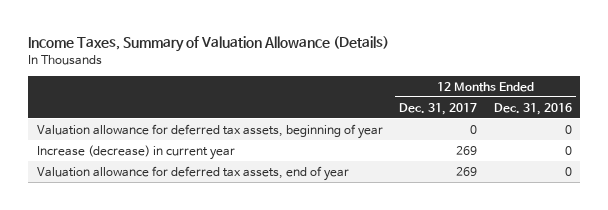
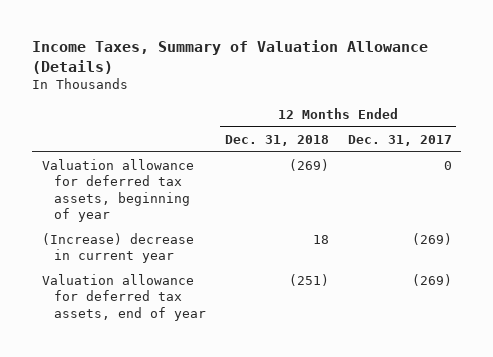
- | 12 Months Ended Dec. 31, 2017 | 12 Months Ended Dec. 31, 2016
+ | 12 Months Ended Dec. 31, 2018 | 12 Months Ended Dec. 31, 2017
- Increase (decrease) in current year | 269 | 0
- Valuation allowance for deferred tax assets, end of year | 269 | 0
+ (Increase) decrease in current year | 18 | (269)
+ Valuation allowance for deferred tax assets, end of year | (251) | (269)

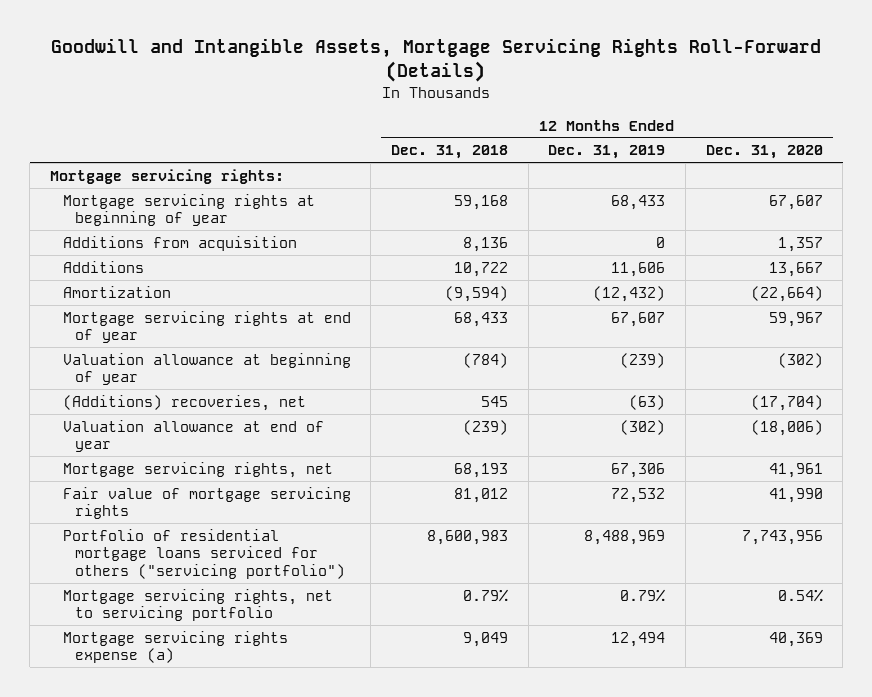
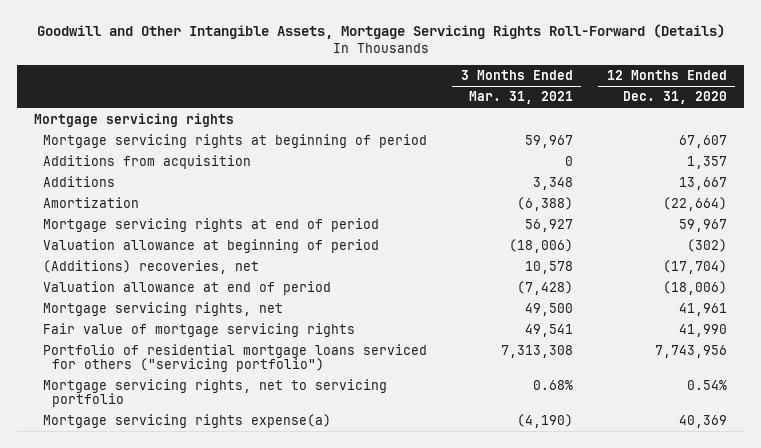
- Goodwill and Intangible Assets, Mortgage Servicing Rights Roll-Forward (Details)
+ Goodwill and Other Intangible Assets, Mortgage Servicing Rights Roll-Forward (Details)
- | 12 Months Ended Dec. 31, 2018 | 12 Months Ended Dec. 31, 2019 | 12 Months Ended Dec. 31, 2020
+ | 3 Months Ended Mar. 31, 2021 | 12 Months Ended Dec. 31, 2020
- Mortgage servicing rights:
- Mortgage servicing rights at beginning of year | 59,168 | 68,433 | 67,607
+ Mortgage servicing rights
+ Mortgage servicing rights at beginning of period | 59,967 | 67,607
- Mortgage servicing rights at end of year | 68,433 | 67,607 | 59,967
- Valuation allowance at beginning of year | (784) | (239) | (302)
+ Mortgage servicing rights at end of period | 56,927 | 59,967
+ Valuation allowance at beginning of period | (18,006) | (302)
- Valuation allowance at end of year | (239) | (302) | (18,006)
+ Valuation allowance at end of period | (7,428) | (18,006)
- Mortgage servicing rights expense (a) | 9,049 | 12,494 | 40,369
+ Mortgage servicing rights expense(a) | (4,190) | 40,369

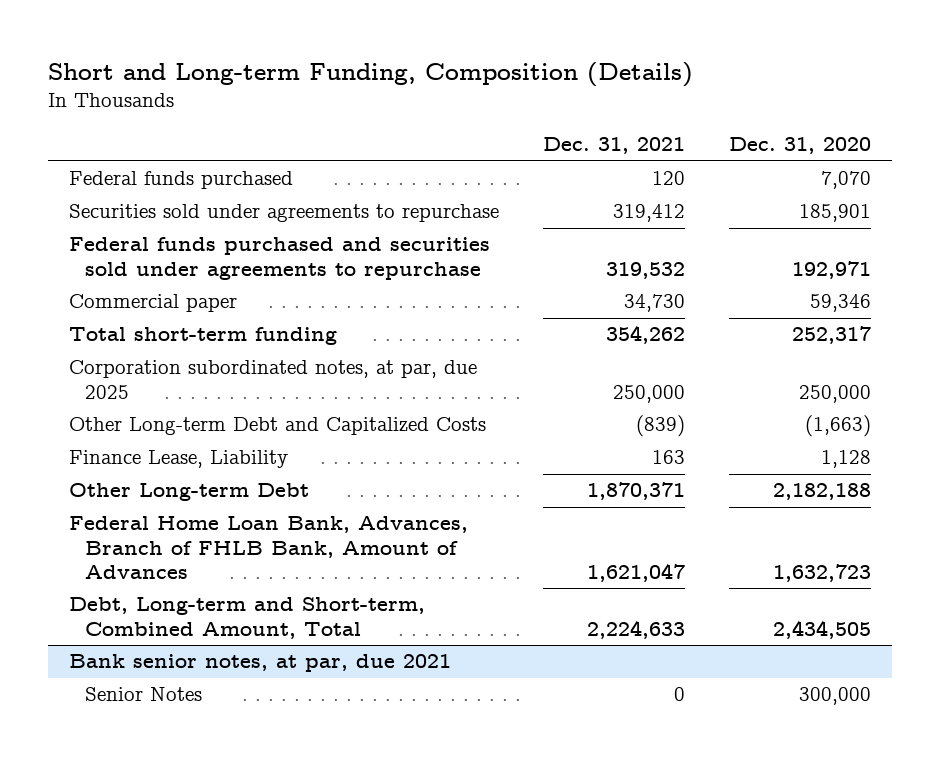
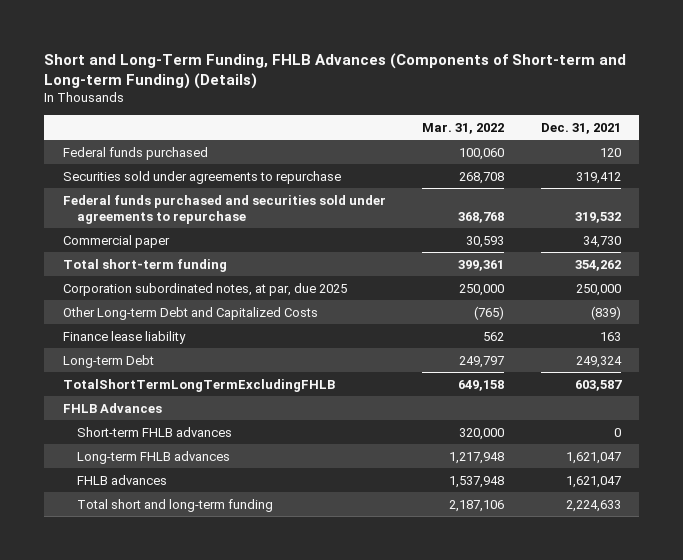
- Short and Long-term Funding, Composition (Details)
+ Short and Long-Term Funding, FHLB Advances (Components of Short-term and Long-term Funding) (Details)
- | Dec. 31, 2021 | Dec. 31, 2020
+ | Mar. 31, 2022 | Dec. 31, 2021
- Finance Lease, Liability | 163 | 1,128
- Other Long-term Debt | 1,870,371 | 2,182,188
- Federal Home Loan Bank, Advances, Branch of FHLB Bank, Amount of Advances | 1,621,047 | 1,632,723
- Debt, Long-term and Short-term, Combined Amount, Total | 2,224,633 | 2,434,505
- Bank senior notes, at par, due 2021
- Senior Notes | 0 | 300,000
+ Finance lease liability | 562 | 163
+ Long-term Debt | 249,797 | 249,324
+ TotalShortTermLongTermExcludingFHLB | 649,158 | 603,587
+ FHLB Advances
+ Short-term FHLB advances | 320,000 | 0
+ Long-term FHLB advances | 1,217,948 | 1,621,047
+ FHLB advances | 1,537,948 | 1,621,047
+ Total short and long-term funding | 2,187,106 | 2,224,633

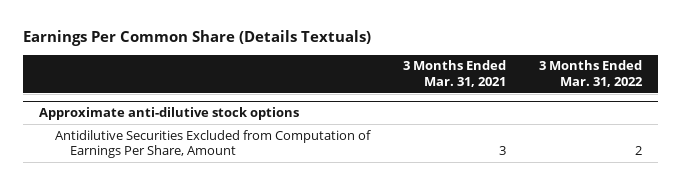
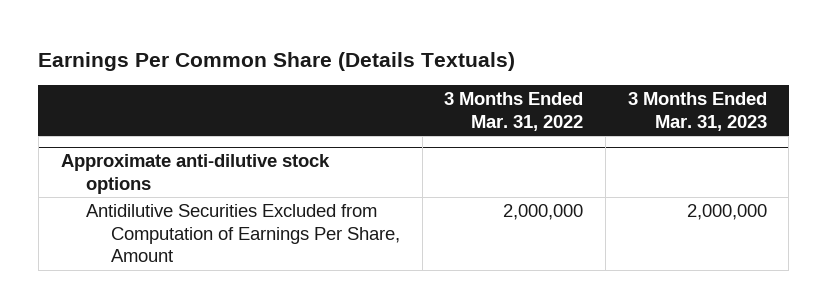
- | 3 Months Ended Mar. 31, 2021 | 3 Months Ended Mar. 31, 2022
+ | 3 Months Ended Mar. 31, 2022 | 3 Months Ended Mar. 31, 2023
@ Approximate anti-dilutive stock options
- Antidilutive Securities Excluded from Computation of Earnings Per Share, Amount | 3 | 2
+ Antidilutive Securities Excluded from Computation of Earnings Per Share, Amount | 2,000,000 | 2,000,000

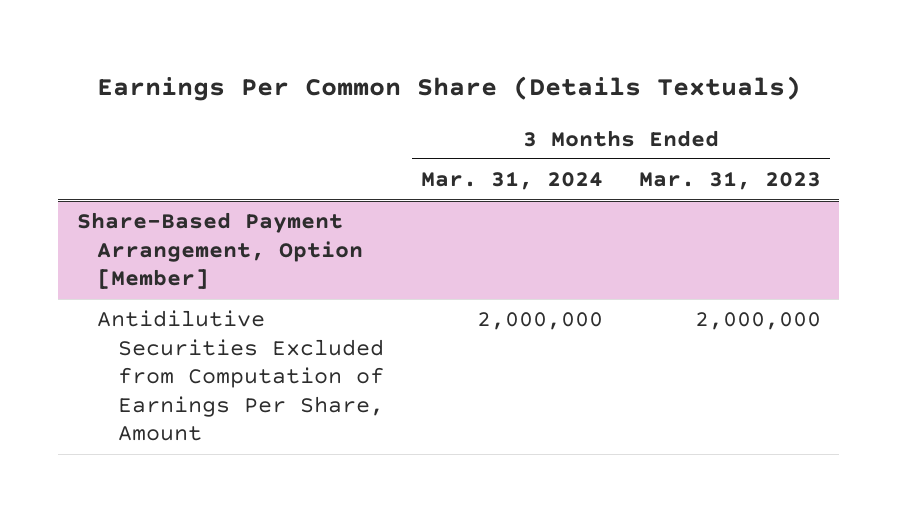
- | 3 Months Ended Mar. 31, 2022 | 3 Months Ended Mar. 31, 2023
+ | 3 Months Ended Mar. 31, 2024 | 3 Months Ended Mar. 31, 2023
- Approximate anti-dilutive stock options
+ Share-Based Payment Arrangement, Option [Member]

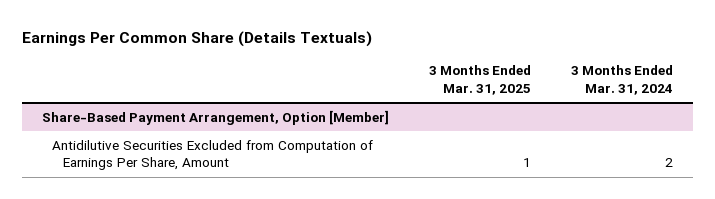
- | 3 Months Ended Mar. 31, 2024 | 3 Months Ended Mar. 31, 2023
+ | 3 Months Ended Mar. 31, 2025 | 3 Months Ended Mar. 31, 2024
@ Share-Based Payment Arrangement, Option [Member]
- Antidilutive Securities Excluded from Computation of Earnings Per Share, Amount | 2,000,000 | 2,000,000
+ Antidilutive Securities Excluded from Computation of Earnings Per Share, Amount | 1 | 2

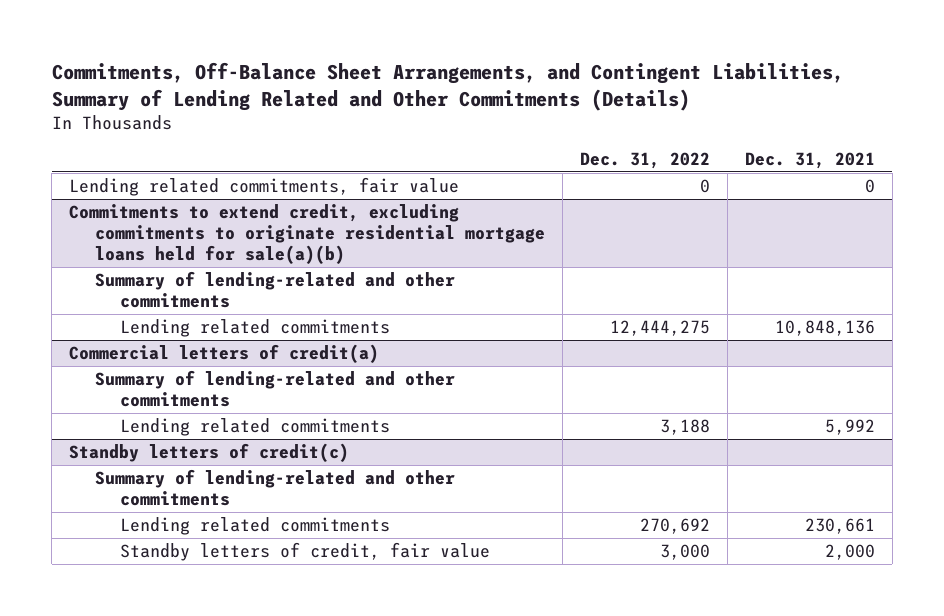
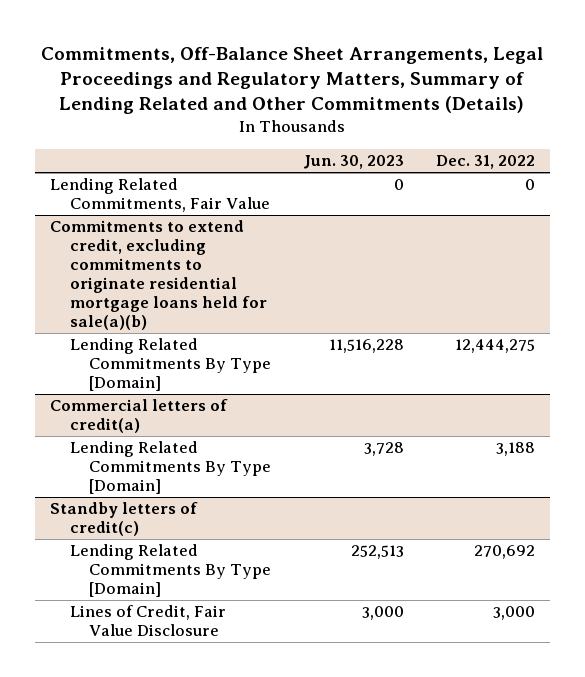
- Commitments, Off-Balance Sheet Arrangements, and Contingent Liabilities, Summary of Lending Related and Other Commitments (Details)
+ Commitments, Off-Balance Sheet Arrangements, Legal Proceedings and Regulatory Matters, Summary of Lending Related and Other Commitments (Details)
- | Dec. 31, 2022 | Dec. 31, 2021
+ | Jun. 30, 2023 | Dec. 31, 2022
- Lending related commitments, fair value | 0 | 0
+ Lending Related Commitments, Fair Value | 0 | 0
@ Commitments to extend credit, excluding commitments to originate residential mortgage loans held for sale(a)(b)
- Summary of lending-related and other commitments
- Lending related commitments | 12,444,275 | 10,848,136
+ Lending Related Commitments By Type [Domain] | 11,516,228 | 12,444,275
@ Commercial letters of credit(a)
- Summary of lending-related and other commitments
- Lending related commitments | 3,188 | 5,992
+ Lending Related Commitments By Type [Domain] | 3,728 | 3,188
@ Standby letters of credit(c)
- Summary of lending-related and other commitments
- Lending related commitments | 270,692 | 230,661
- Standby letters of credit, fair value | 3,000 | 2,000
+ Lending Related Commitments By Type [Domain] | 252,513 | 270,692
+ Lines of Credit, Fair Value Disclosure | 3,000 | 3,000

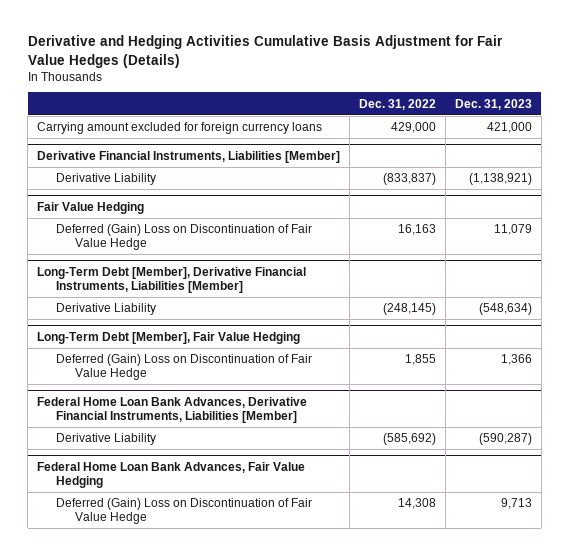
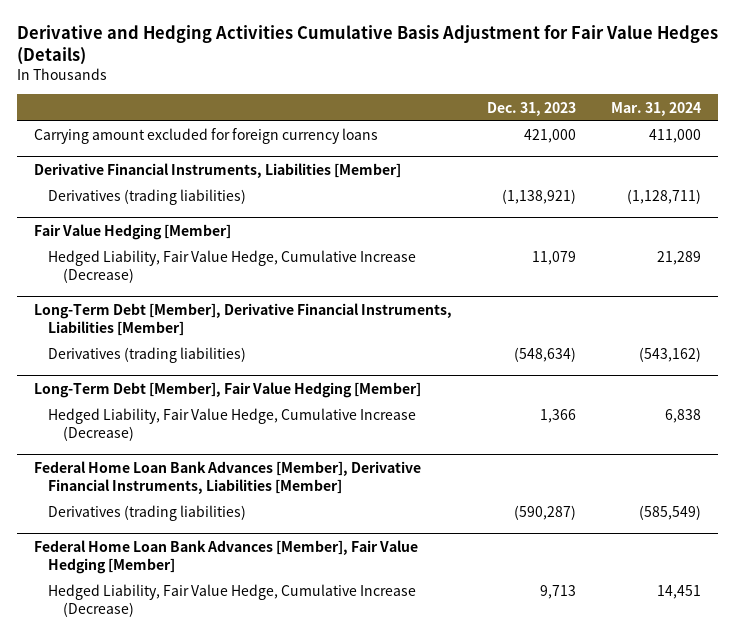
- | Dec. 31, 2022 | Dec. 31, 2023
+ | Dec. 31, 2023 | Mar. 31, 2024
@ Derivative Financial Instruments, Liabilities [Member]
- Derivative Liability | (833,837) | (1,138,921)
- Fair Value Hedging
- Deferred (Gain) Loss on Discontinuation of Fair Value Hedge | 16,163 | 11,079
@ Derivative Financial Instruments, Liabilities [Member]
+ Derivatives (trading liabilities) | (1,138,921) | (1,128,711)
+ Fair Value Hedging [Member]
+ Hedged Liability, Fair Value Hedge, Cumulative Increase (Decrease) | 11,079 | 21,289
@ Long-Term Debt [Member], Derivative Financial Instruments, Liabilities [Member]
- Derivative Liability | (248,145) | (548,634)
- Long-Term Debt [Member], Fair Value Hedging
- Deferred (Gain) Loss on Discontinuation of Fair Value Hedge | 1,855 | 1,366
- Federal Home Loan Bank Advances, Derivative Financial Instruments, Liabilities [Member]
- Derivative Liability | (585,692) | (590,287)
- Federal Home Loan Bank Advances, Fair Value Hedging
- Deferred (Gain) Loss on Discontinuation of Fair Value Hedge | 14,308 | 9,713
@ Long-Term Debt [Member], Derivative Financial Instruments, Liabilities [Member]
+ Derivatives (trading liabilities) | (548,634) | (543,162)
+ Long-Term Debt [Member], Fair Value Hedging [Member]
+ Hedged Liability, Fair Value Hedge, Cumulative Increase (Decrease) | 1,366 | 6,838
+ Federal Home Loan Bank Advances [Member], Derivative Financial Instruments, Liabilities [Member]
+ Derivatives (trading liabilities) | (590,287) | (585,549)
+ Federal Home Loan Bank Advances [Member], Fair Value Hedging [Member]
+ Hedged Liability, Fair Value Hedge, Cumulative Increase (Decrease) | 9,713 | 14,451

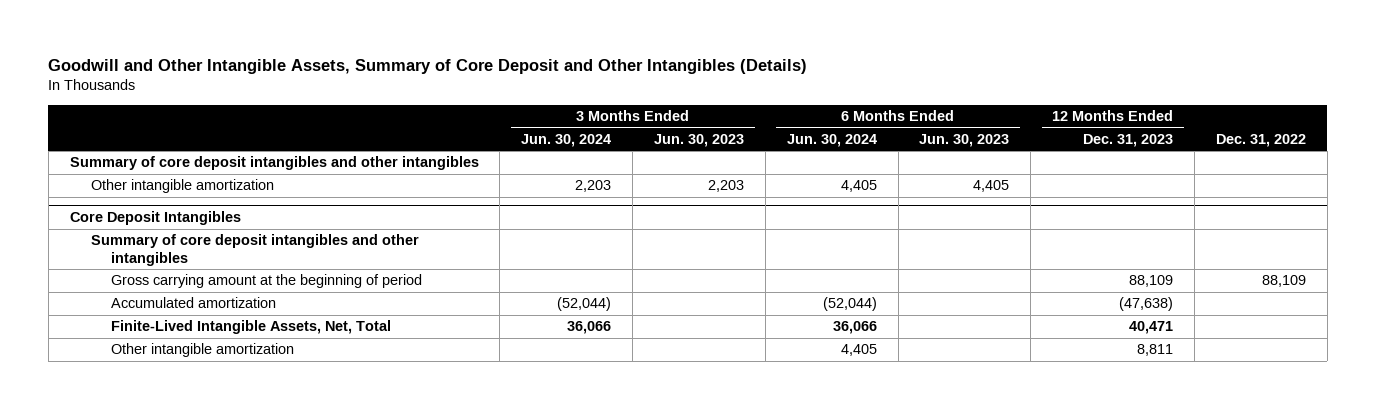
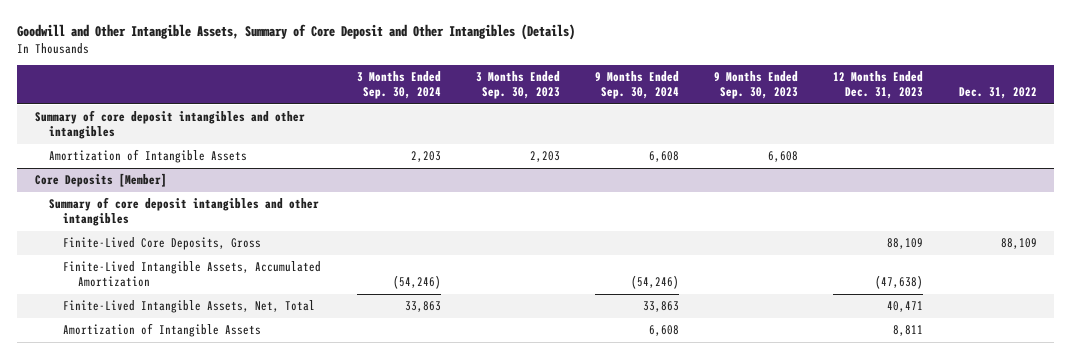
- | 3 Months Ended Jun. 30, 2024 | 3 Months Ended Jun. 30, 2023 | 6 Months Ended Jun. 30, 2024 | 6 Months Ended Jun. 30, 2023 | 12 Months Ended Dec. 31, 2023 | Dec. 31, 2022
+ | 3 Months Ended Sep. 30, 2024 | 3 Months Ended Sep. 30, 2023 | 9 Months Ended Sep. 30, 2024 | 9 Months Ended Sep. 30, 2023 | 12 Months Ended Dec. 31, 2023 | Dec. 31, 2022
- Other intangible amortization | 2,203 | 2,203 | 4,405 | 4,405 | |
- Core Deposit Intangibles
+ Amortization of Intangible Assets | 2,203 | 2,203 | 6,608 | 6,608 | |
+ Core Deposits [Member]
- Gross carrying amount at the beginning of period | | | | | 88,109 | 88,109
- Accumulated amortization | (52,044) | | (52,044) | | (47,638) |
+ Finite-Lived Core Deposits, Gross | | | | | 88,109 | 88,109
+ Finite-Lived Intangible Assets, Accumulated Amortization | (54,246) | | (54,246) | | (47,638) |
- Other intangible amortization | | | 4,405 | | 8,811 |
+ Amortization of Intangible Assets | | | 6,608 | | 8,811 |

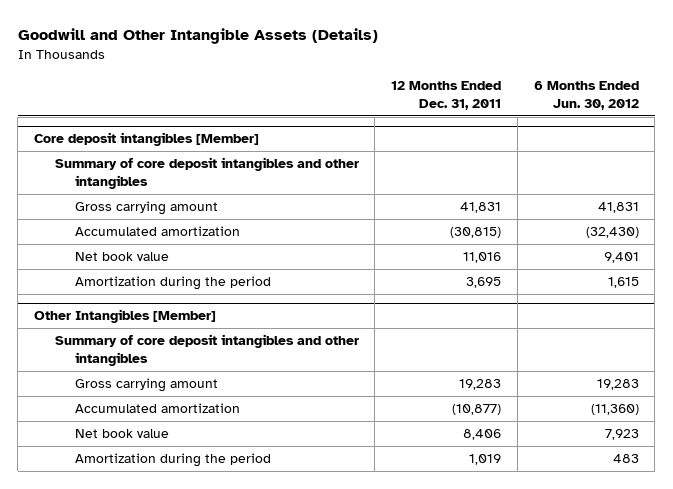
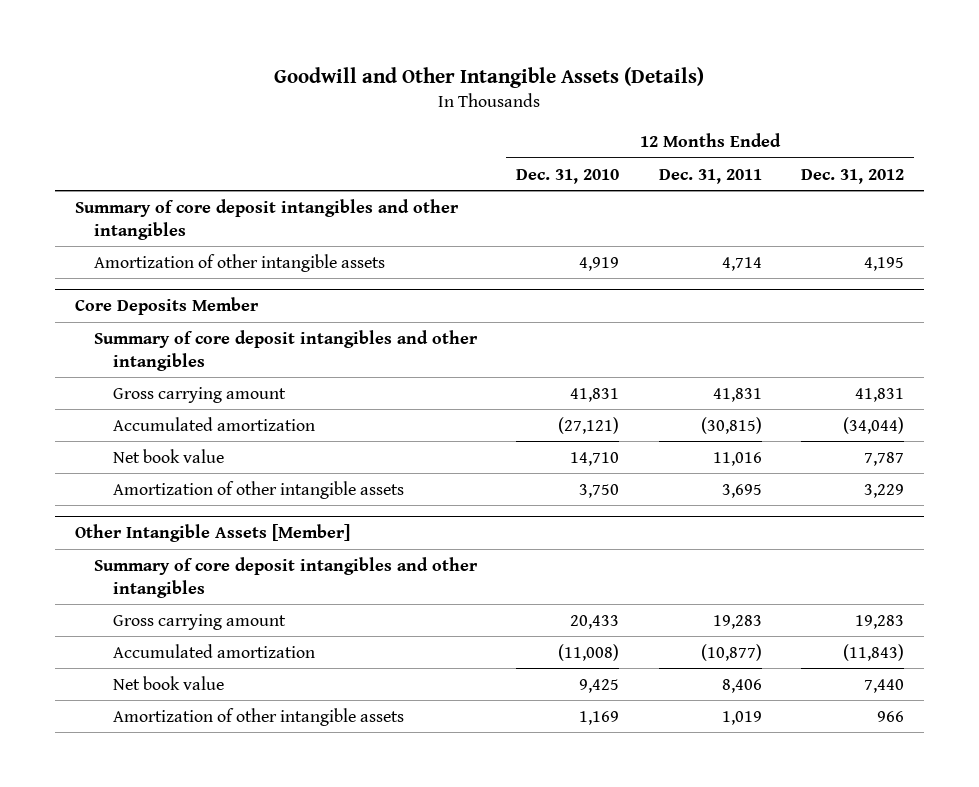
- | 12 Months Ended Dec. 31, 2011 | 6 Months Ended Jun. 30, 2012
+ | 12 Months Ended Dec. 31, 2010 | 12 Months Ended Dec. 31, 2011 | 12 Months Ended Dec. 31, 2012
- Core deposit intangibles [Member]
+ Amortization of other intangible assets | 4,919 | 4,714 | 4,195
+ Core Deposits Member
+ Summary of core deposit intangibles and other intangibles
- Amortization during the period | 3,695 | 1,615
- Other Intangibles [Member]
+ Amortization of other intangible assets | 3,750 | 3,695 | 3,229
+ Other Intangible Assets [Member]
- Amortization during the period | 1,019 | 483
+ Amortization of other intangible assets | 1,169 | 1,019 | 966

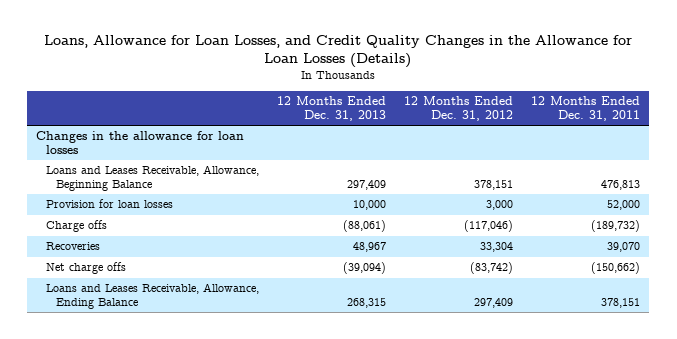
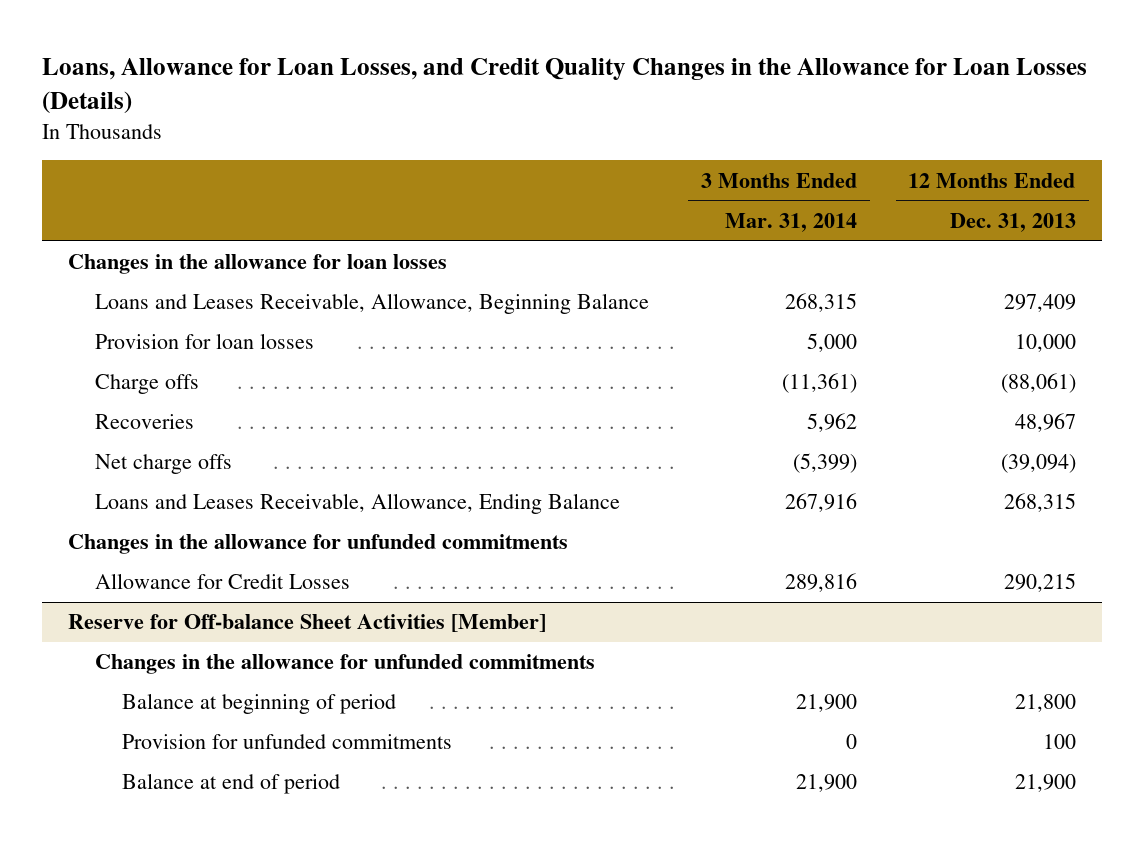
- | 12 Months Ended Dec. 31, 2013 | 12 Months Ended Dec. 31, 2012 | 12 Months Ended Dec. 31, 2011
+ | 3 Months Ended Mar. 31, 2014 | 12 Months Ended Dec. 31, 2013
+ Changes in the allowance for unfunded commitments
+ Allowance for Credit Losses | 289,816 | 290,215
+ Reserve for Off-balance Sheet Activities [Member]
+ Changes in the allowance for unfunded commitments
+ Balance at beginning of period | 21,900 | 21,800
+ Provision for unfunded commitments | 0 | 100
+ Balance at end of period | 21,900 | 21,900

